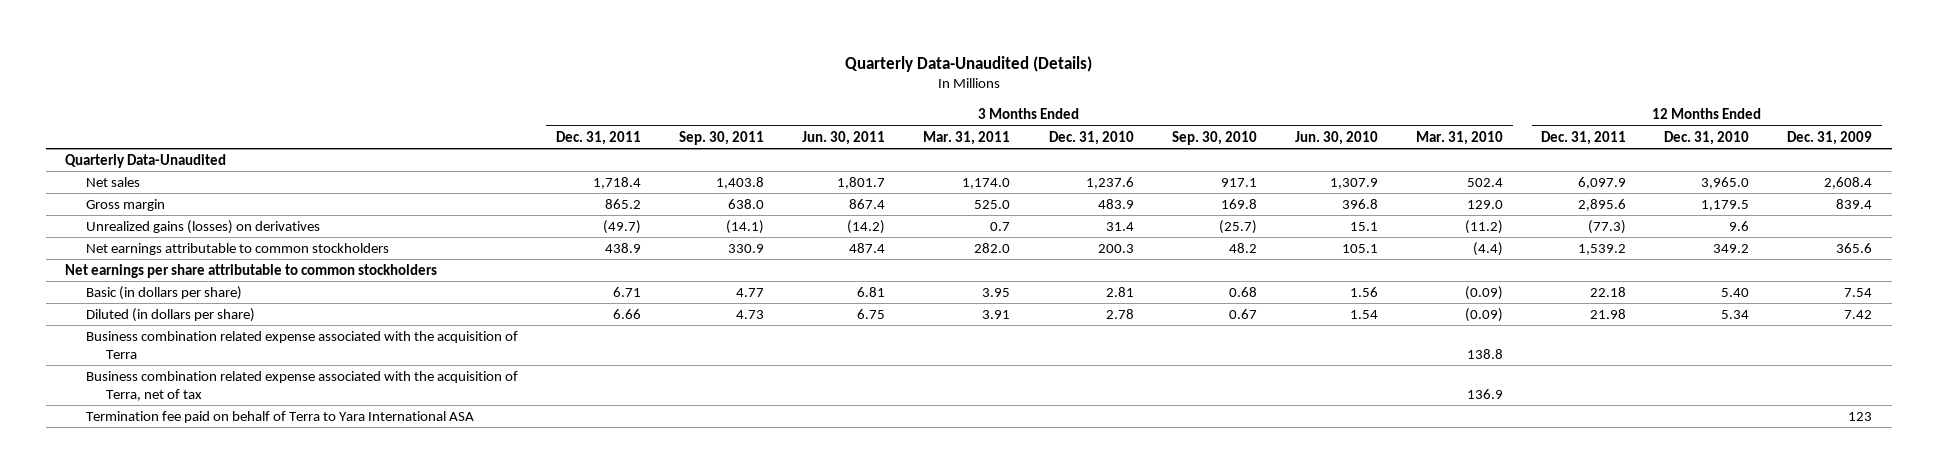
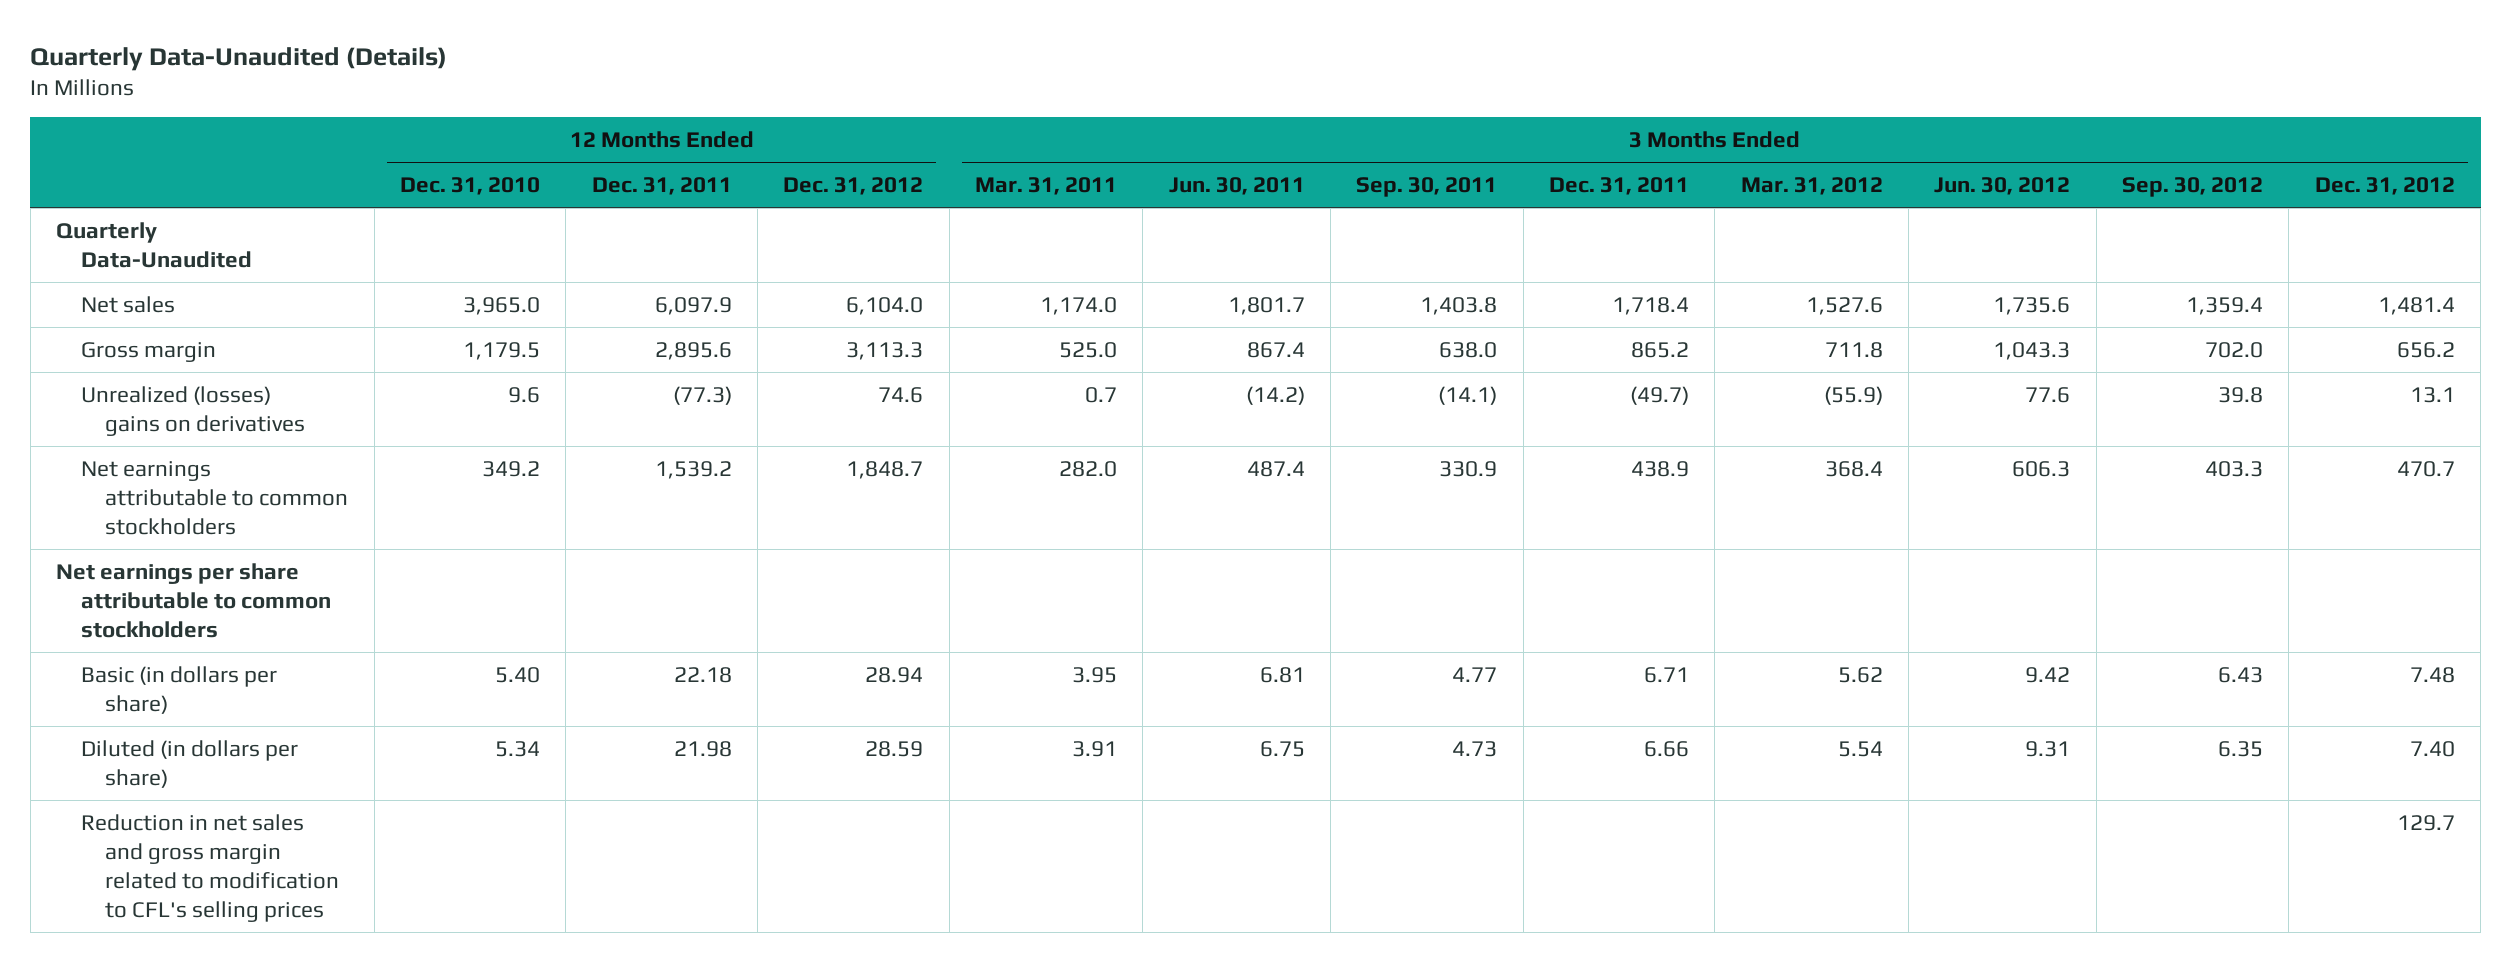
- | 3 Months Ended Dec. 31, 2011 | 3 Months Ended Sep. 30, 2011 | 3 Months Ended Jun. 30, 2011 | 3 Months Ended Mar. 31, 2011 | 3 Months Ended Dec. 31, 2010 | 3 Months Ended Sep. 30, 2010 | 3 Months Ended Jun. 30, 2010 | 3 Months Ended Mar. 31, 2010 | 12 Months Ended Dec. 31, 2011 | 12 Months Ended Dec. 31, 2010 | 12 Months Ended Dec. 31, 2009
+ | 12 Months Ended Dec. 31, 2010 | 12 Months Ended Dec. 31, 2011 | 12 Months Ended Dec. 31, 2012 | 3 Months Ended Mar. 31, 2011 | 3 Months Ended Jun. 30, 2011 | 3 Months Ended Sep. 30, 2011 | 3 Months Ended Dec. 31, 2011 | 3 Months Ended Mar. 31, 2012 | 3 Months Ended Jun. 30, 2012 | 3 Months Ended Sep. 30, 2012 | 3 Months Ended Dec. 31, 2012
- Unrealized gains (losses) on derivatives | (49.7) | (14.1) | (14.2) | 0.7 | 31.4 | (25.7) | 15.1 | (11.2) | (77.3) | 9.6 |
+ Unrealized (losses) gains on derivatives | 9.6 | (77.3) | 74.6 | 0.7 | (14.2) | (14.1) | (49.7) | (55.9) | 77.6 | 39.8 | 13.1
- Business combination related expense associated with the acquisition of Terra | | | | | | | | 138.8 | | |
- Business combination related expense associated with the acquisition of Terra, net of tax | | | | | | | | 136.9 | | |
- Termination fee paid on behalf of Terra to Yara International ASA | | | | | | | | | | | 123
+ Reduction in net sales and gross margin related to modification to CFL's selling prices | | | | | | | | | | | 129.7

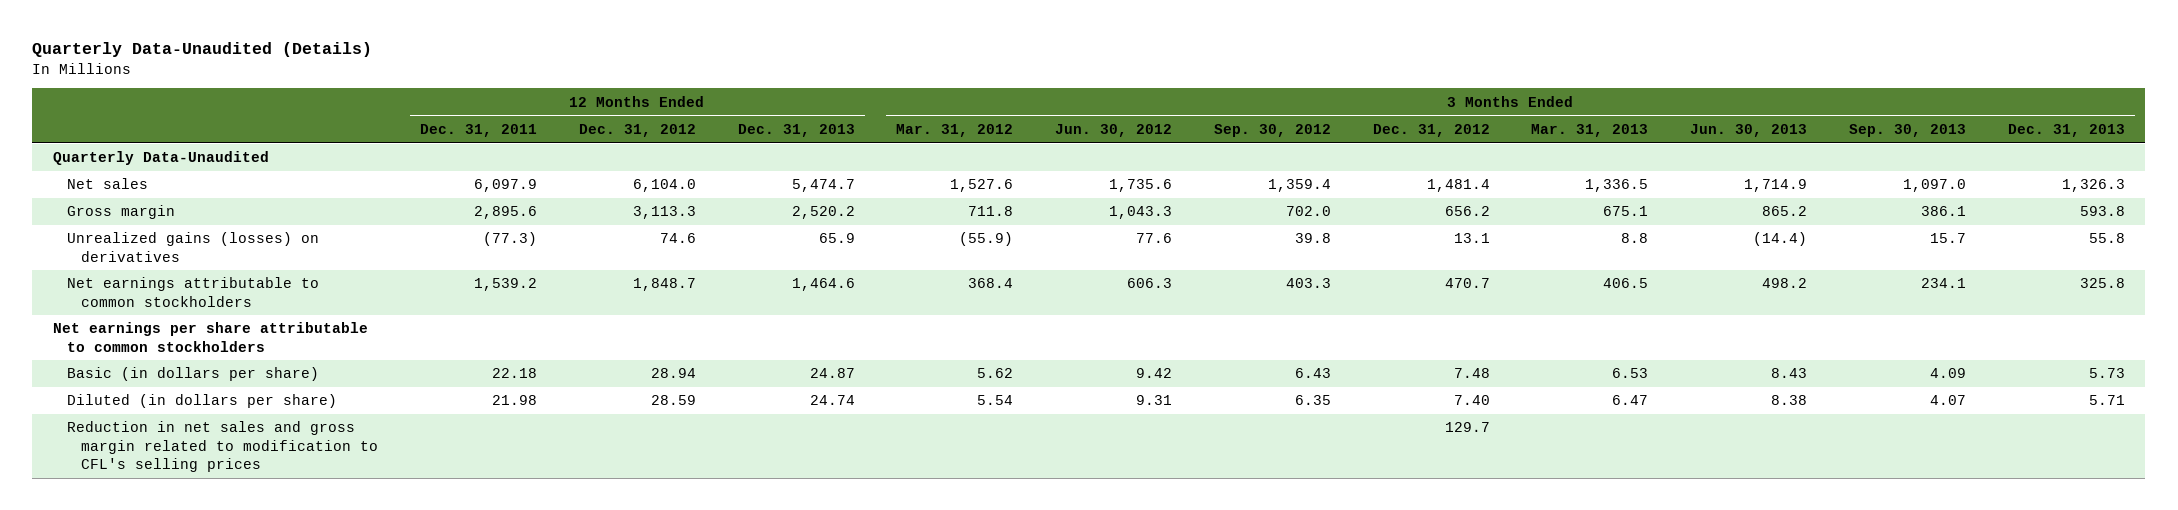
- | 12 Months Ended Dec. 31, 2010 | 12 Months Ended Dec. 31, 2011 | 12 Months Ended Dec. 31, 2012 | 3 Months Ended Mar. 31, 2011 | 3 Months Ended Jun. 30, 2011 | 3 Months Ended Sep. 30, 2011 | 3 Months Ended Dec. 31, 2011 | 3 Months Ended Mar. 31, 2012 | 3 Months Ended Jun. 30, 2012 | 3 Months Ended Sep. 30, 2012 | 3 Months Ended Dec. 31, 2012
+ | 12 Months Ended Dec. 31, 2011 | 12 Months Ended Dec. 31, 2012 | 12 Months Ended Dec. 31, 2013 | 3 Months Ended Mar. 31, 2012 | 3 Months Ended Jun. 30, 2012 | 3 Months Ended Sep. 30, 2012 | 3 Months Ended Dec. 31, 2012 | 3 Months Ended Mar. 31, 2013 | 3 Months Ended Jun. 30, 2013 | 3 Months Ended Sep. 30, 2013 | 3 Months Ended Dec. 31, 2013
- Unrealized (losses) gains on derivatives | 9.6 | (77.3) | 74.6 | 0.7 | (14.2) | (14.1) | (49.7) | (55.9) | 77.6 | 39.8 | 13.1
+ Unrealized gains (losses) on derivatives | (77.3) | 74.6 | 65.9 | (55.9) | 77.6 | 39.8 | 13.1 | 8.8 | (14.4) | 15.7 | 55.8

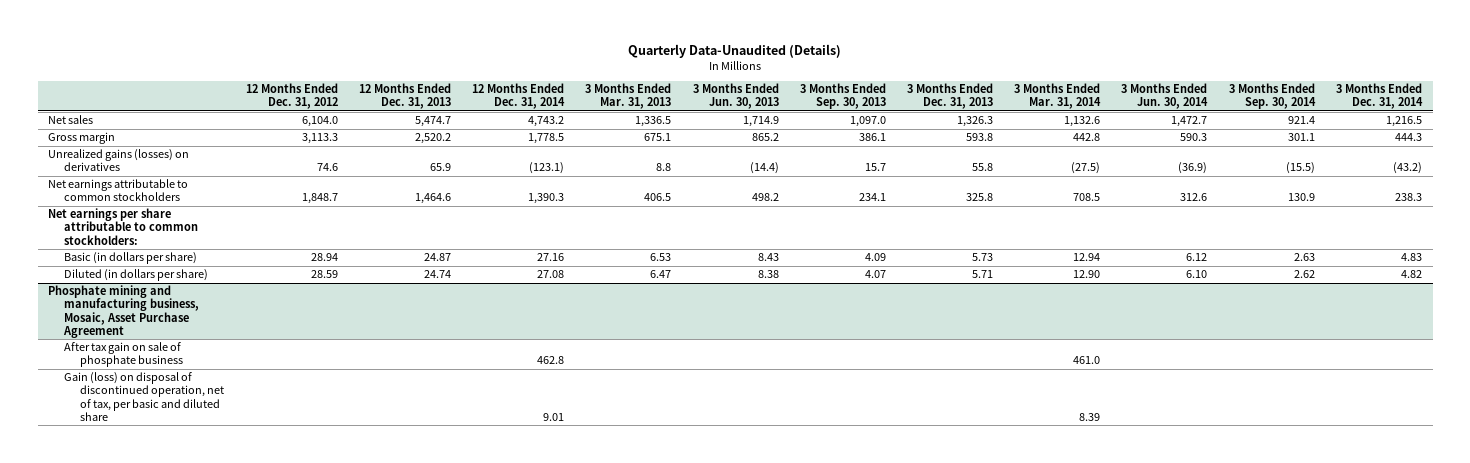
- | 12 Months Ended Dec. 31, 2011 | 12 Months Ended Dec. 31, 2012 | 12 Months Ended Dec. 31, 2013 | 3 Months Ended Mar. 31, 2012 | 3 Months Ended Jun. 30, 2012 | 3 Months Ended Sep. 30, 2012 | 3 Months Ended Dec. 31, 2012 | 3 Months Ended Mar. 31, 2013 | 3 Months Ended Jun. 30, 2013 | 3 Months Ended Sep. 30, 2013 | 3 Months Ended Dec. 31, 2013
+ | 12 Months Ended Dec. 31, 2012 | 12 Months Ended Dec. 31, 2013 | 12 Months Ended Dec. 31, 2014 | 3 Months Ended Mar. 31, 2013 | 3 Months Ended Jun. 30, 2013 | 3 Months Ended Sep. 30, 2013 | 3 Months Ended Dec. 31, 2013 | 3 Months Ended Mar. 31, 2014 | 3 Months Ended Jun. 30, 2014 | 3 Months Ended Sep. 30, 2014 | 3 Months Ended Dec. 31, 2014
- Quarterly Data-Unaudited
- Net earnings per share attributable to common stockholders
+ Net earnings per share attributable to common stockholders:
- Reduction in net sales and gross margin related to modification to CFL's selling prices | | | | | | | 129.7 | | | |
+ Phosphate mining and manufacturing business, Mosaic, Asset Purchase Agreement
+ After tax gain on sale of phosphate business | | | 462.8 | | | | | 461.0 | | |
+ Gain (loss) on disposal of discontinued operation, net of tax, per basic and diluted share | | | 9.01 | | | | | 8.39 | | |

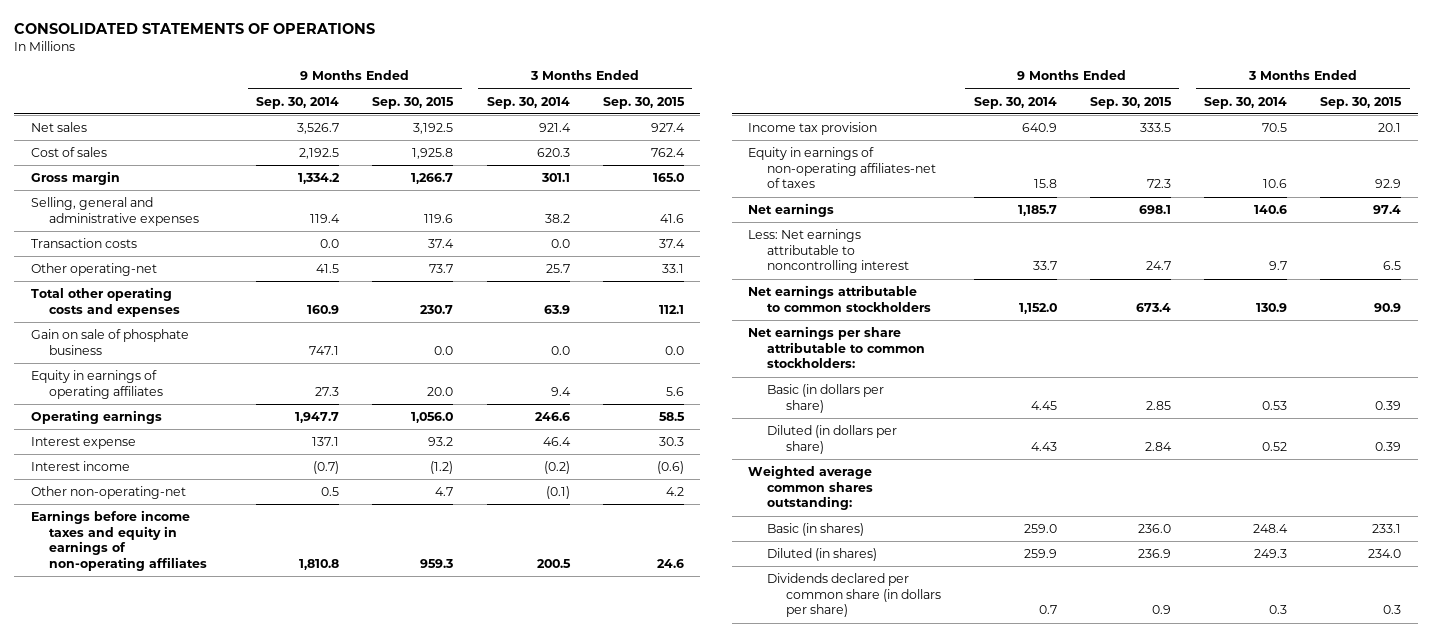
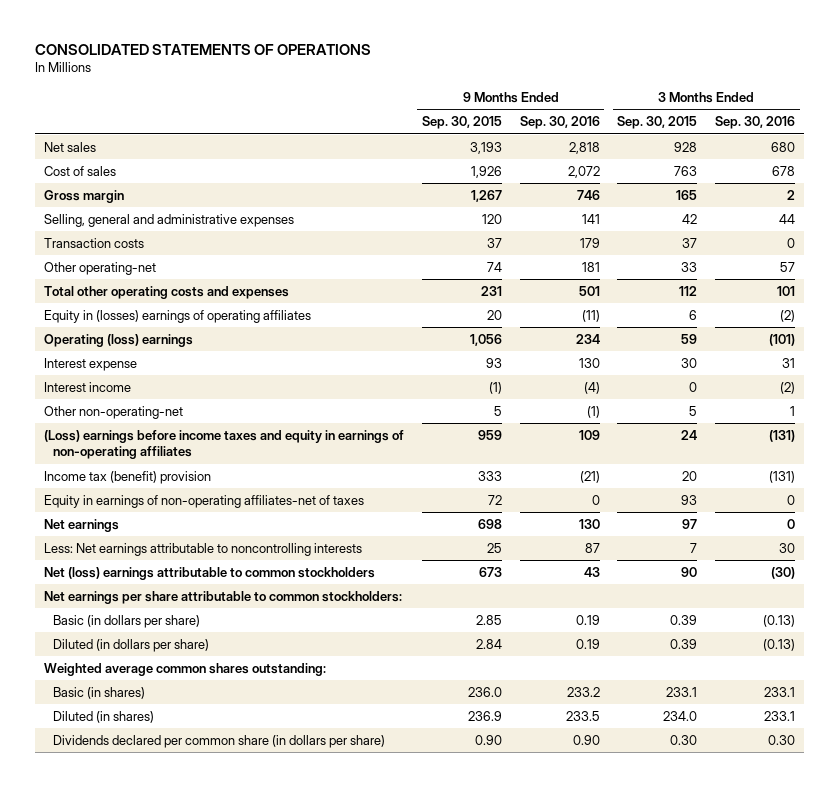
- | 9 Months Ended Sep. 30, 2014 | 9 Months Ended Sep. 30, 2015 | 3 Months Ended Sep. 30, 2014 | 3 Months Ended Sep. 30, 2015
+ | 9 Months Ended Sep. 30, 2015 | 9 Months Ended Sep. 30, 2016 | 3 Months Ended Sep. 30, 2015 | 3 Months Ended Sep. 30, 2016
- Net sales | 3,526.7 | 3,192.5 | 921.4 | 927.4
- Cost of sales | 2,192.5 | 1,925.8 | 620.3 | 762.4
- Gross margin | 1,334.2 | 1,266.7 | 301.1 | 165.0
- Selling, general and administrative expenses | 119.4 | 119.6 | 38.2 | 41.6
- Transaction costs | 0.0 | 37.4 | 0.0 | 37.4
- Other operating-net | 41.5 | 73.7 | 25.7 | 33.1
- Total other operating costs and expenses | 160.9 | 230.7 | 63.9 | 112.1
- Gain on sale of phosphate business | 747.1 | 0.0 | 0.0 | 0.0
- Equity in earnings of operating affiliates | 27.3 | 20.0 | 9.4 | 5.6
- Operating earnings | 1,947.7 | 1,056.0 | 246.6 | 58.5
- Interest expense | 137.1 | 93.2 | 46.4 | 30.3
- Interest income | (0.7) | (1.2) | (0.2) | (0.6)
- Other non-operating-net | 0.5 | 4.7 | (0.1) | 4.2
- Earnings before income taxes and equity in earnings of non-operating affiliates | 1,810.8 | 959.3 | 200.5 | 24.6
- Income tax provision | 640.9 | 333.5 | 70.5 | 20.1
- Equity in earnings of non-operating affiliates-net of taxes | 15.8 | 72.3 | 10.6 | 92.9
- Net earnings | 1,185.7 | 698.1 | 140.6 | 97.4
- Less: Net earnings attributable to noncontrolling interest | 33.7 | 24.7 | 9.7 | 6.5
- Net earnings attributable to common stockholders | 1,152.0 | 673.4 | 130.9 | 90.9
+ Net sales | 3,193 | 2,818 | 928 | 680
+ Cost of sales | 1,926 | 2,072 | 763 | 678
+ Gross margin | 1,267 | 746 | 165 | 2
+ Selling, general and administrative expenses | 120 | 141 | 42 | 44
+ Transaction costs | 37 | 179 | 37 | 0
+ Other operating-net | 74 | 181 | 33 | 57
+ Total other operating costs and expenses | 231 | 501 | 112 | 101
+ Equity in (losses) earnings of operating affiliates | 20 | (11) | 6 | (2)
+ Operating (loss) earnings | 1,056 | 234 | 59 | (101)
+ Interest expense | 93 | 130 | 30 | 31
+ Interest income | (1) | (4) | 0 | (2)
+ Other non-operating-net | 5 | (1) | 5 | 1
+ (Loss) earnings before income taxes and equity in earnings of non-operating affiliates | 959 | 109 | 24 | (131)
+ Income tax (benefit) provision | 333 | (21) | 20 | (131)
+ Equity in earnings of non-operating affiliates-net of taxes | 72 | 0 | 93 | 0
+ Net earnings | 698 | 130 | 97 | 0
+ Less: Net earnings attributable to noncontrolling interests | 25 | 87 | 7 | 30
+ Net (loss) earnings attributable to common stockholders | 673 | 43 | 90 | (30)
- Dividends declared per common share (in dollars per share) | 0.7 | 0.9 | 0.3 | 0.3
+ Dividends declared per common share (in dollars per share) | 0.90 | 0.90 | 0.30 | 0.30

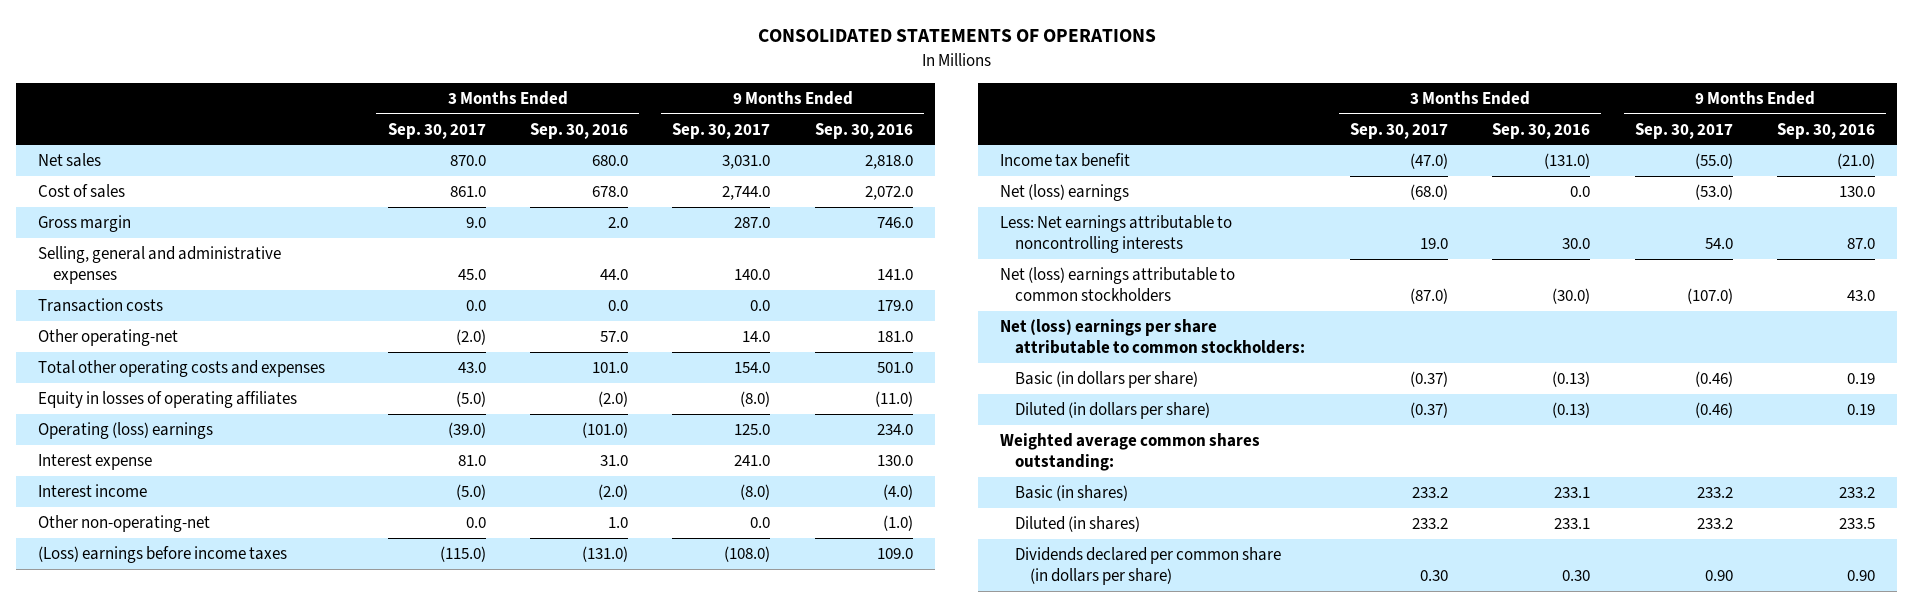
- | 9 Months Ended Sep. 30, 2015 | 9 Months Ended Sep. 30, 2016 | 3 Months Ended Sep. 30, 2015 | 3 Months Ended Sep. 30, 2016
+ | 3 Months Ended Sep. 30, 2017 | 3 Months Ended Sep. 30, 2016 | 9 Months Ended Sep. 30, 2017 | 9 Months Ended Sep. 30, 2016
- Net sales | 3,193 | 2,818 | 928 | 680
- Cost of sales | 1,926 | 2,072 | 763 | 678
- Gross margin | 1,267 | 746 | 165 | 2
- Selling, general and administrative expenses | 120 | 141 | 42 | 44
- Transaction costs | 37 | 179 | 37 | 0
- Other operating-net | 74 | 181 | 33 | 57
- Total other operating costs and expenses | 231 | 501 | 112 | 101
- Equity in (losses) earnings of operating affiliates | 20 | (11) | 6 | (2)
- Operating (loss) earnings | 1,056 | 234 | 59 | (101)
- Interest expense | 93 | 130 | 30 | 31
- Interest income | (1) | (4) | 0 | (2)
- Other non-operating-net | 5 | (1) | 5 | 1
- (Loss) earnings before income taxes and equity in earnings of non-operating affiliates | 959 | 109 | 24 | (131)
- Income tax (benefit) provision | 333 | (21) | 20 | (131)
- Equity in earnings of non-operating affiliates-net of taxes | 72 | 0 | 93 | 0
- Net earnings | 698 | 130 | 97 | 0
- Less: Net earnings attributable to noncontrolling interests | 25 | 87 | 7 | 30
- Net (loss) earnings attributable to common stockholders | 673 | 43 | 90 | (30)
- Net earnings per share attributable to common stockholders:
+ Net sales | 870.0 | 680.0 | 3,031.0 | 2,818.0
+ Cost of sales | 861.0 | 678.0 | 2,744.0 | 2,072.0
+ Gross margin | 9.0 | 2.0 | 287.0 | 746.0
+ Selling, general and administrative expenses | 45.0 | 44.0 | 140.0 | 141.0
+ Transaction costs | 0.0 | 0.0 | 0.0 | 179.0
+ Other operating-net | (2.0) | 57.0 | 14.0 | 181.0
+ Total other operating costs and expenses | 43.0 | 101.0 | 154.0 | 501.0
+ Equity in losses of operating affiliates | (5.0) | (2.0) | (8.0) | (11.0)
+ Operating (loss) earnings | (39.0) | (101.0) | 125.0 | 234.0
+ Interest expense | 81.0 | 31.0 | 241.0 | 130.0
+ Interest income | (5.0) | (2.0) | (8.0) | (4.0)
+ Other non-operating-net | 0.0 | 1.0 | 0.0 | (1.0)
+ (Loss) earnings before income taxes | (115.0) | (131.0) | (108.0) | 109.0
+ Income tax benefit | (47.0) | (131.0) | (55.0) | (21.0)
+ Net (loss) earnings | (68.0) | 0.0 | (53.0) | 130.0
+ Less: Net earnings attributable to noncontrolling interests | 19.0 | 30.0 | 54.0 | 87.0
+ Net (loss) earnings attributable to common stockholders | (87.0) | (30.0) | (107.0) | 43.0
+ Net (loss) earnings per share attributable to common stockholders:

